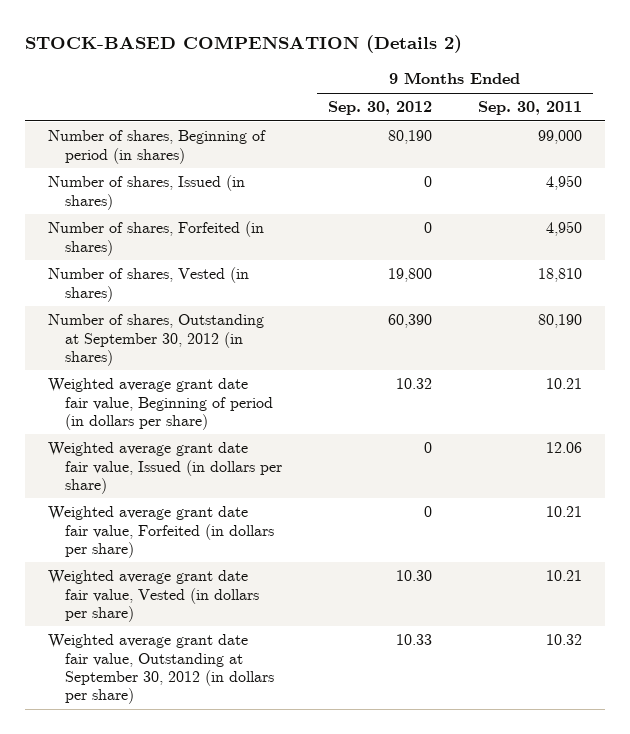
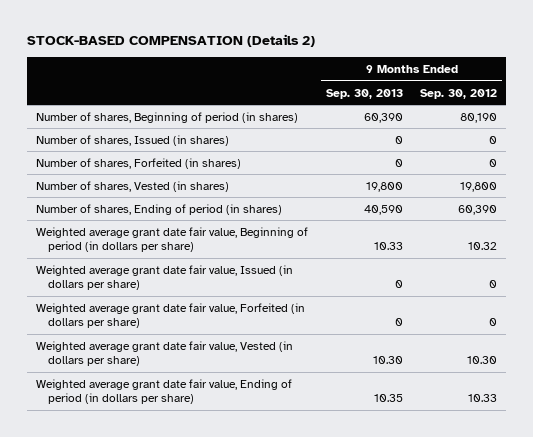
- | 9 Months Ended Sep. 30, 2012 | 9 Months Ended Sep. 30, 2011
+ | 9 Months Ended Sep. 30, 2013 | 9 Months Ended Sep. 30, 2012
- Number of shares, Outstanding at September 30, 2012 (in shares) | 60,390 | 80,190
+ Number of shares, Ending of period (in shares) | 40,590 | 60,390
- Weighted average grant date fair value, Outstanding at September 30, 2012 (in dollars per share) | 10.33 | 10.32
+ Weighted average grant date fair value, Ending of period (in dollars per share) | 10.35 | 10.33

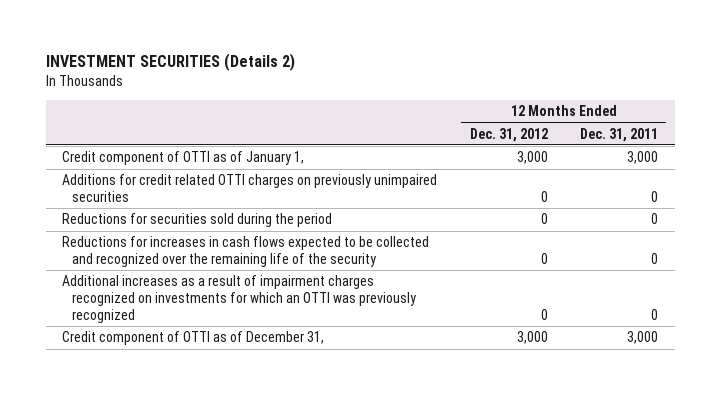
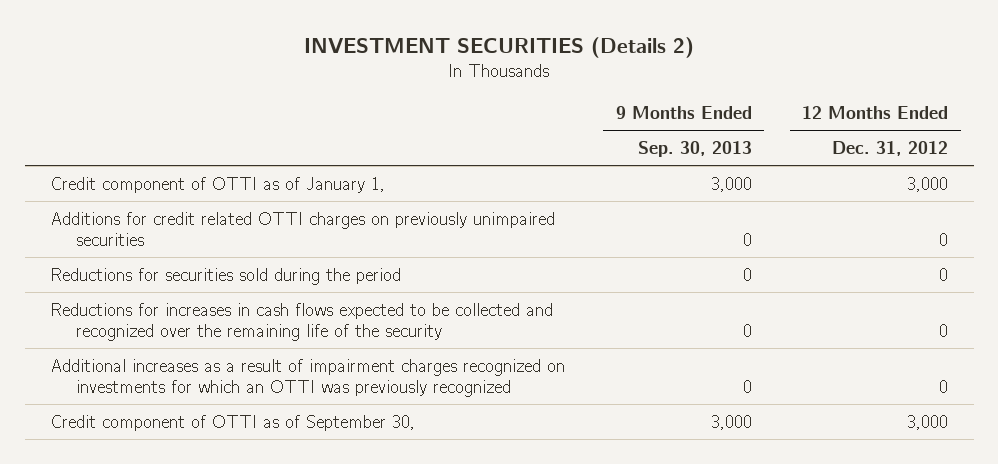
- | 12 Months Ended Dec. 31, 2012 | 12 Months Ended Dec. 31, 2011
+ | 9 Months Ended Sep. 30, 2013 | 12 Months Ended Dec. 31, 2012
- Credit component of OTTI as of December 31, | 3,000 | 3,000
+ Credit component of OTTI as of September 30, | 3,000 | 3,000

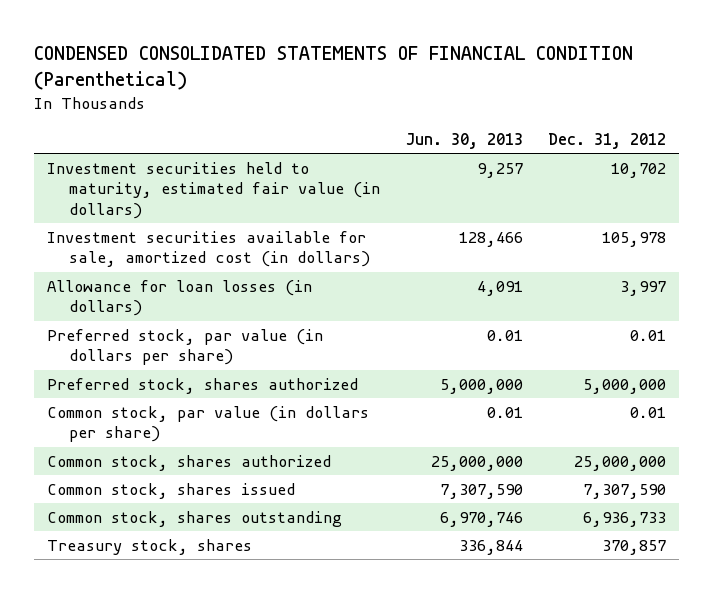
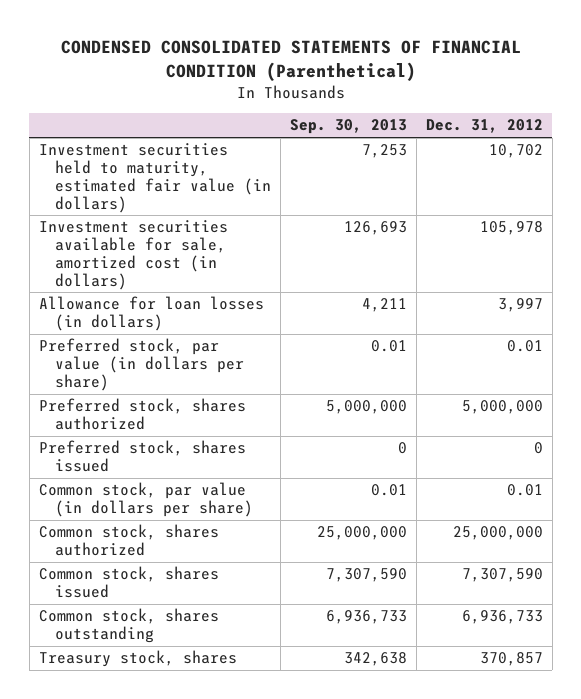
- | Jun. 30, 2013 | Dec. 31, 2012
+ | Sep. 30, 2013 | Dec. 31, 2012
+ Preferred stock, shares issued | 0 | 0

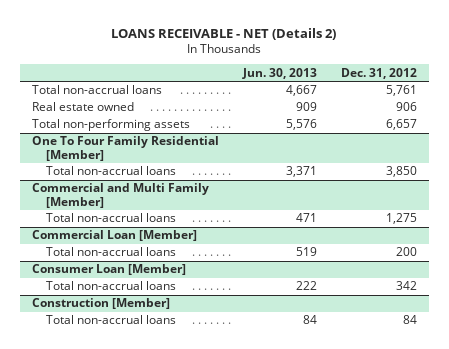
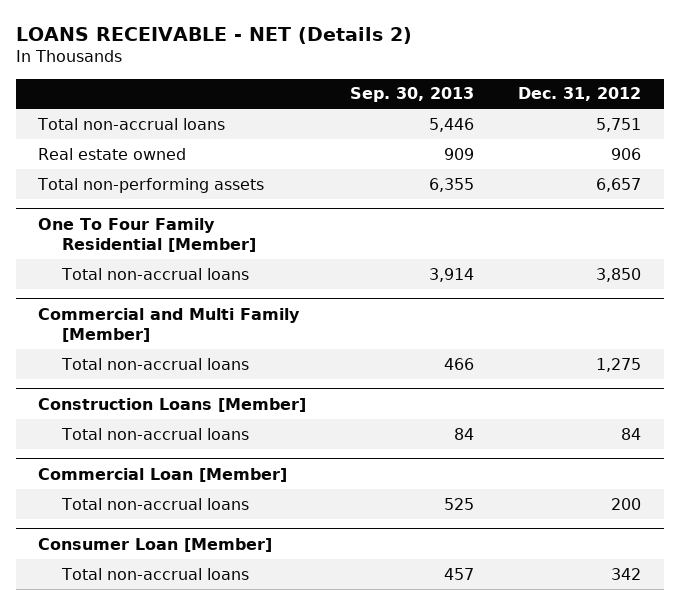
- | Jun. 30, 2013 | Dec. 31, 2012
+ | Sep. 30, 2013 | Dec. 31, 2012
- Total non-accrual loans | 4,667 | 5,761
+ Total non-accrual loans | 5,446 | 5,751
+ Construction Loans [Member]
+ Total non-accrual loans | 84 | 84
- Construction [Member]
- Total non-accrual loans | 84 | 84

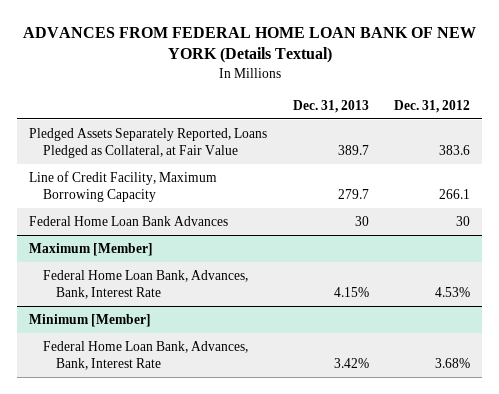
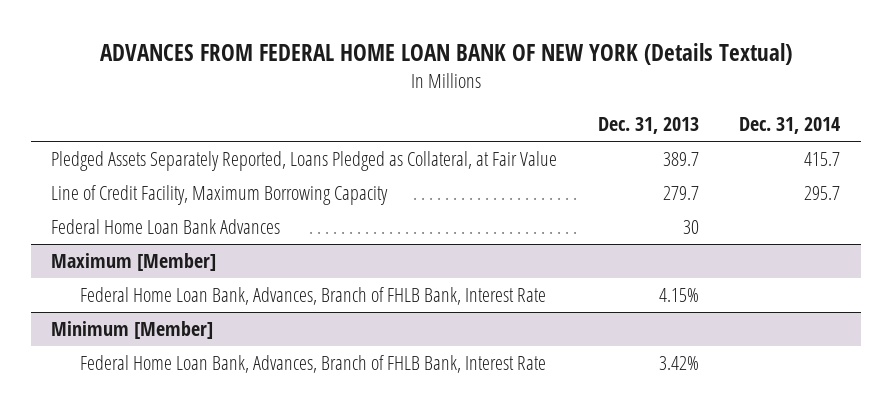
- | Dec. 31, 2013 | Dec. 31, 2012
+ | Dec. 31, 2013 | Dec. 31, 2014
@ Maximum [Member]
- Federal Home Loan Bank, Advances, Bank, Interest Rate | 4.15% | 4.53%
+ Federal Home Loan Bank, Advances, Branch of FHLB Bank, Interest Rate | 4.15% |
@ Minimum [Member]
- Federal Home Loan Bank, Advances, Bank, Interest Rate | 3.42% | 3.68%
+ Federal Home Loan Bank, Advances, Branch of FHLB Bank, Interest Rate | 3.42% |

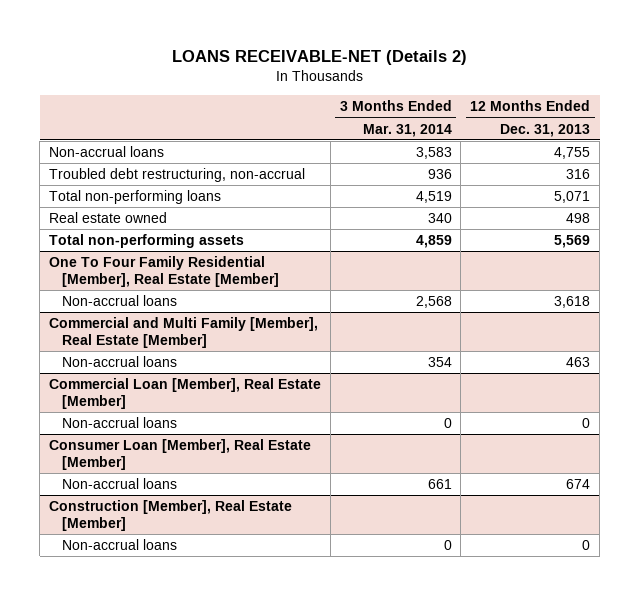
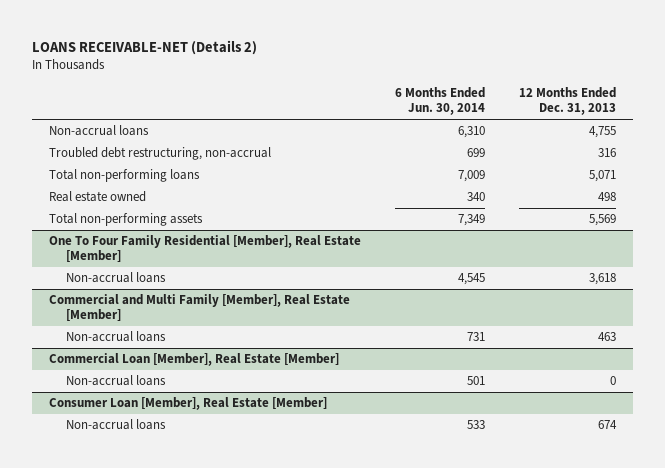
- | 3 Months Ended Mar. 31, 2014 | 12 Months Ended Dec. 31, 2013
+ | 6 Months Ended Jun. 30, 2014 | 12 Months Ended Dec. 31, 2013
- Construction [Member], Real Estate [Member]
- Non-accrual loans | 0 | 0

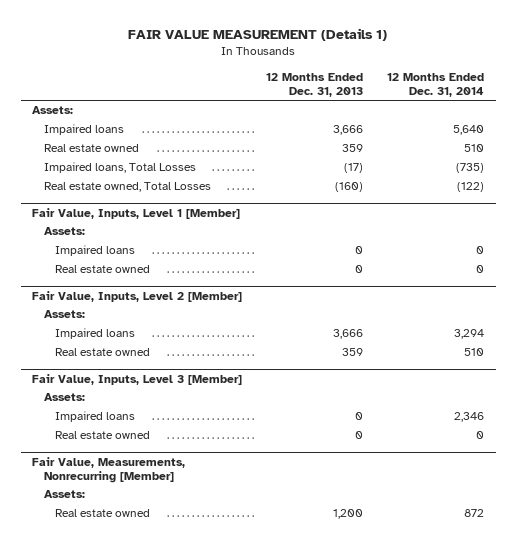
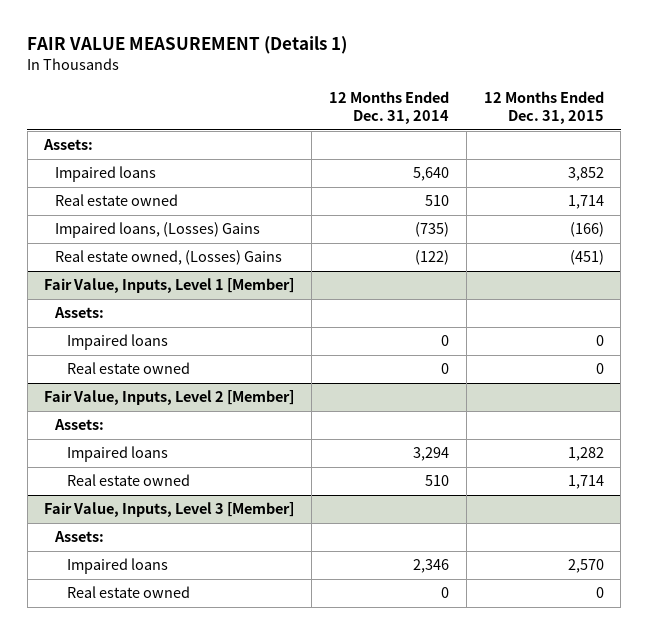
- | 12 Months Ended Dec. 31, 2013 | 12 Months Ended Dec. 31, 2014
+ | 12 Months Ended Dec. 31, 2014 | 12 Months Ended Dec. 31, 2015
- Impaired loans, Total Losses | (17) | (735)
- Real estate owned, Total Losses | (160) | (122)
+ Impaired loans, (Losses) Gains | (735) | (166)
+ Real estate owned, (Losses) Gains | (122) | (451)
- Fair Value, Measurements, Nonrecurring [Member]
- Assets:
- Real estate owned | 1,200 | 872

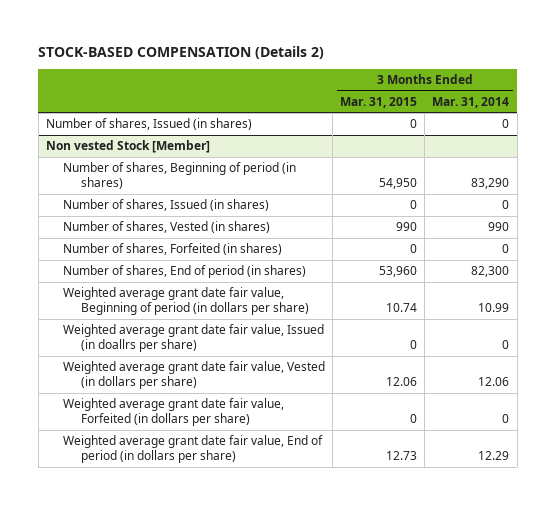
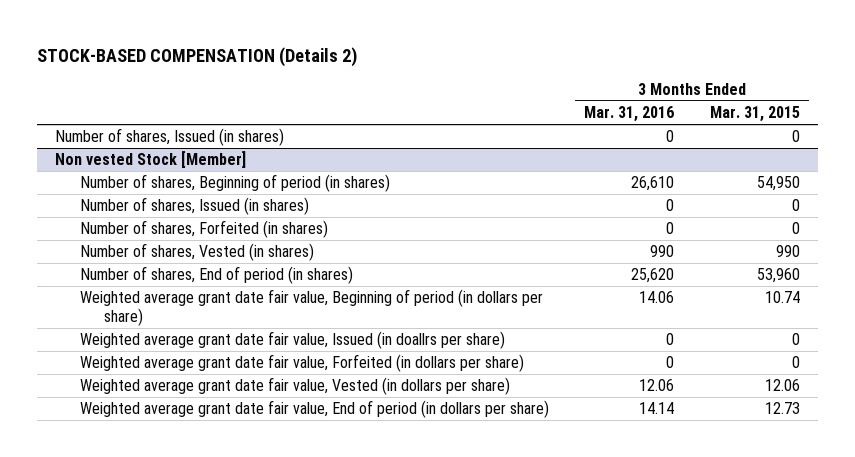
- | 3 Months Ended Mar. 31, 2015 | 3 Months Ended Mar. 31, 2014
+ | 3 Months Ended Mar. 31, 2016 | 3 Months Ended Mar. 31, 2015
@ Non vested Stock [Member]
moved down: Number of shares, Vested (in shares) | 990 | 990
moved down: Weighted average grant date fair value, Vested (in dollars per share) | 12.06 | 12.06

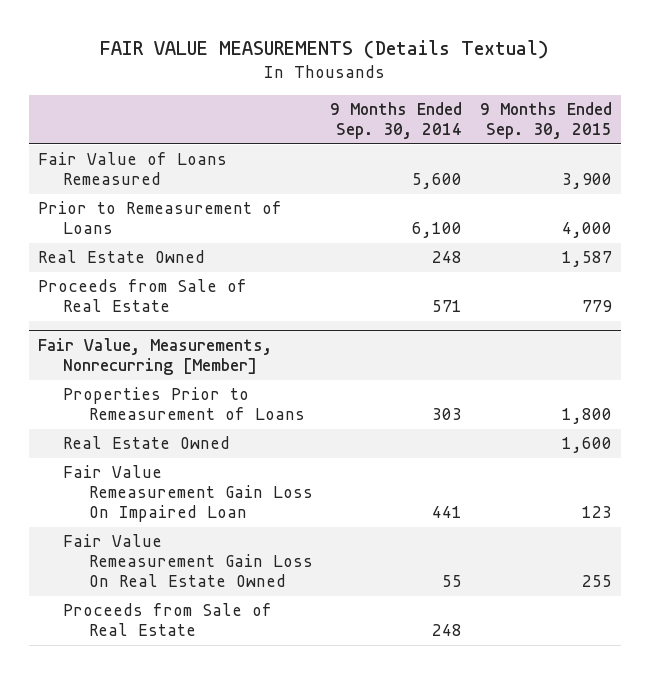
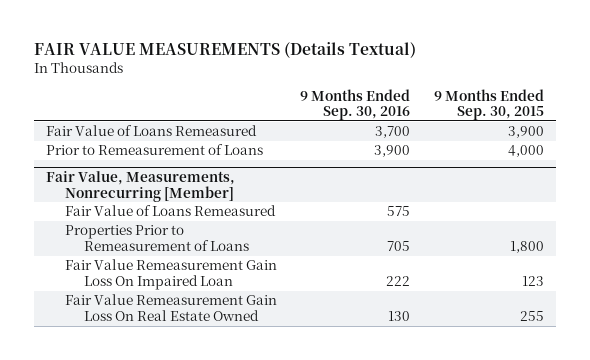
- | 9 Months Ended Sep. 30, 2014 | 9 Months Ended Sep. 30, 2015
+ | 9 Months Ended Sep. 30, 2016 | 9 Months Ended Sep. 30, 2015
- Real Estate Owned | 248 | 1,587
- Proceeds from Sale of Real Estate | 571 | 779
@ Fair Value, Measurements, Nonrecurring [Member]
+ Fair Value of Loans Remeasured | 575 |
- Real Estate Owned | | 1,600
- Proceeds from Sale of Real Estate | 248 |

